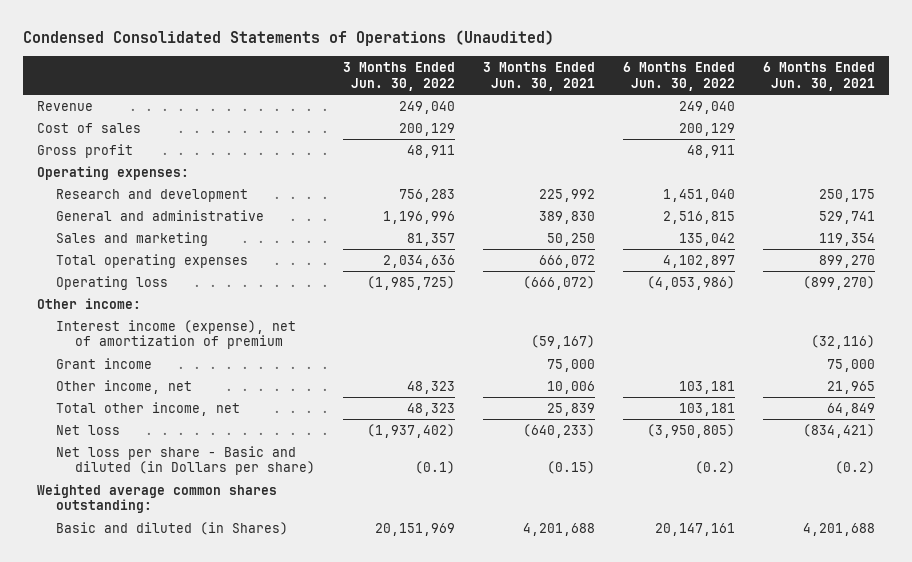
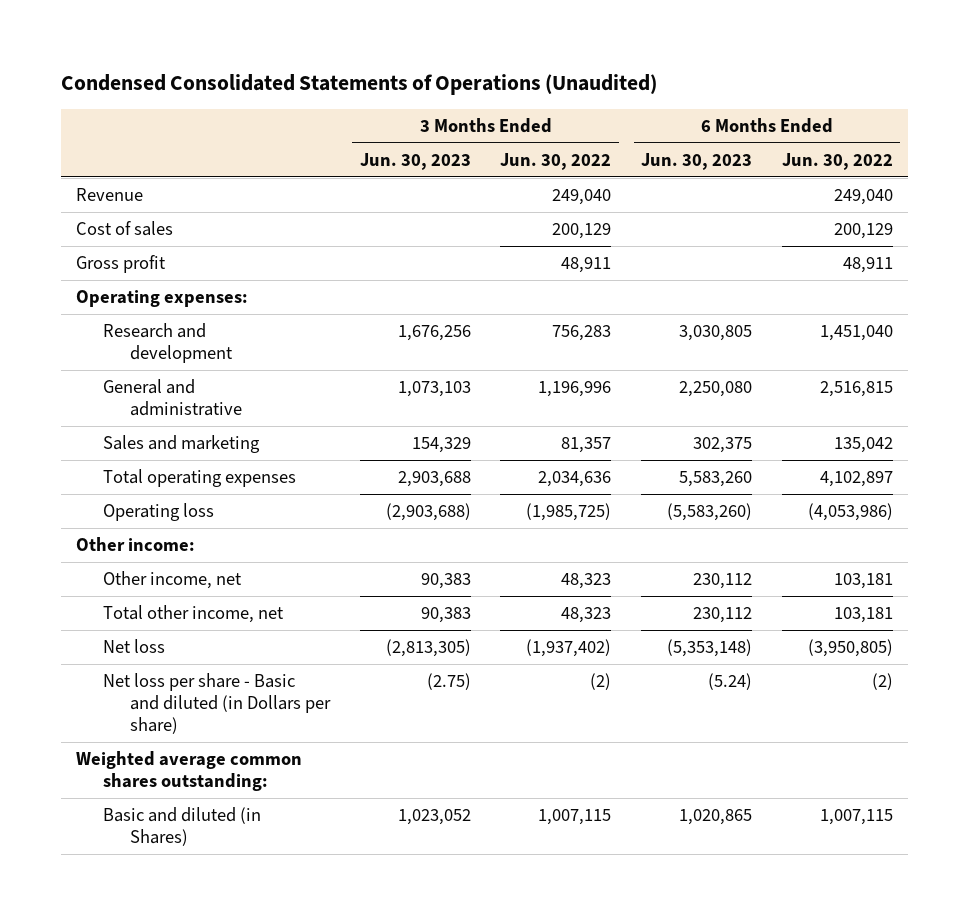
- | 3 Months Ended Jun. 30, 2022 | 3 Months Ended Jun. 30, 2021 | 6 Months Ended Jun. 30, 2022 | 6 Months Ended Jun. 30, 2021
+ | 3 Months Ended Jun. 30, 2023 | 3 Months Ended Jun. 30, 2022 | 6 Months Ended Jun. 30, 2023 | 6 Months Ended Jun. 30, 2022
- Interest income (expense), net of amortization of premium | | (59,167) | | (32,116)
- Grant income | | 75,000 | | 75,000
- Net loss per share - Basic and diluted (in Dollars per share) | (0.1) | (0.15) | (0.2) | (0.2)
+ Net loss per share - Basic and diluted (in Dollars per share) | (2.75) | (2) | (5.24) | (2)
- Basic and diluted (in Shares) | 20,151,969 | 4,201,688 | 20,147,161 | 4,201,688
+ Basic and diluted (in Shares) | 1,023,052 | 1,007,115 | 1,020,865 | 1,007,115

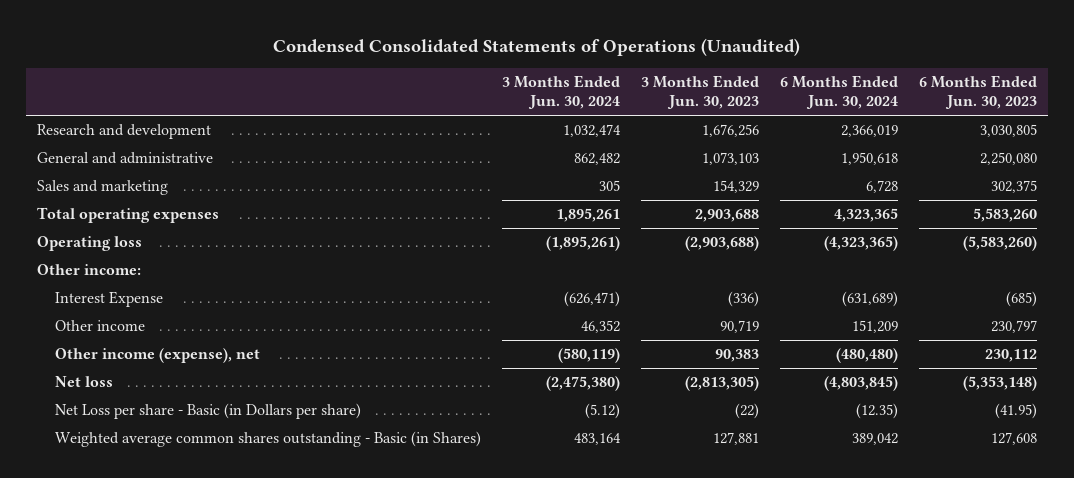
- | 3 Months Ended Jun. 30, 2023 | 3 Months Ended Jun. 30, 2022 | 6 Months Ended Jun. 30, 2023 | 6 Months Ended Jun. 30, 2022
+ | 3 Months Ended Jun. 30, 2024 | 3 Months Ended Jun. 30, 2023 | 6 Months Ended Jun. 30, 2024 | 6 Months Ended Jun. 30, 2023
- Revenue | | 249,040 | | 249,040
- Cost of sales | | 200,129 | | 200,129
- Gross profit | | 48,911 | | 48,911
- Operating expenses:
- Other income, net | 90,383 | 48,323 | 230,112 | 103,181
- Total other income, net | 90,383 | 48,323 | 230,112 | 103,181
+ Interest Expense | (626,471) | (336) | (631,689) | (685)
+ Other income | 46,352 | 90,719 | 151,209 | 230,797
+ Other income (expense), net | (580,119) | 90,383 | (480,480) | 230,112
- Net loss per share - Basic and diluted (in Dollars per share) | (2.75) | (2) | (5.24) | (2)
- Weighted average common shares outstanding:
- Basic and diluted (in Shares) | 1,023,052 | 1,007,115 | 1,020,865 | 1,007,115
+ Net Loss per share - Basic (in Dollars per share) | (5.12) | (22) | (12.35) | (41.95)
+ Weighted average common shares outstanding - Basic (in Shares) | 483,164 | 127,881 | 389,042 | 127,608

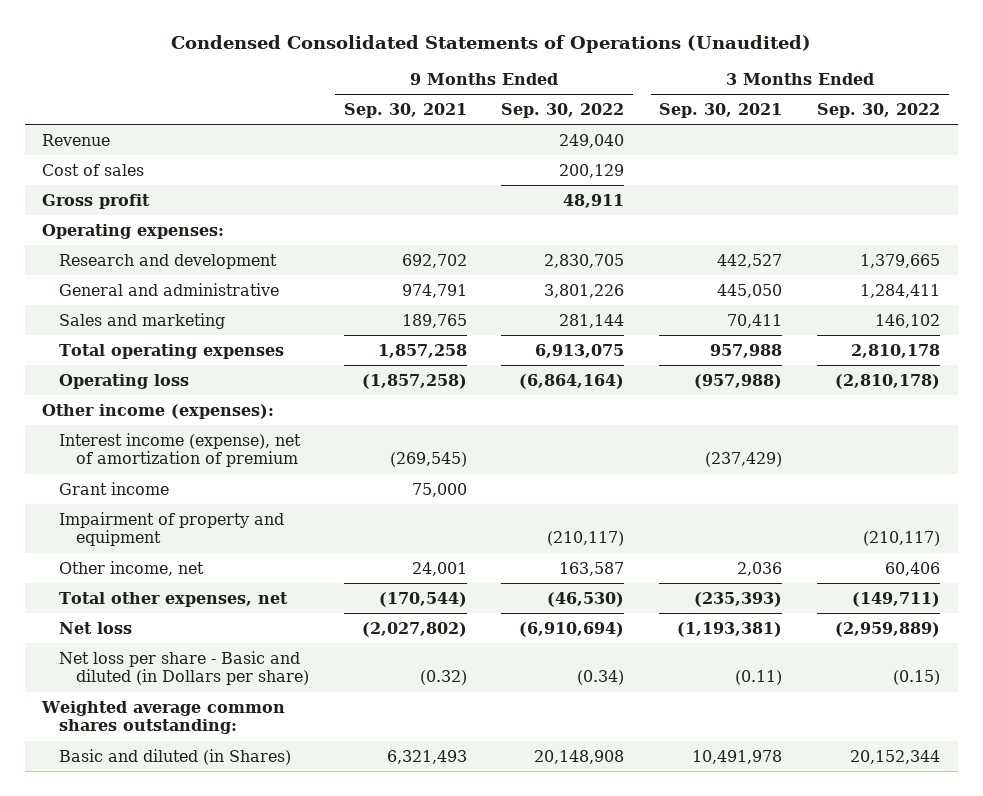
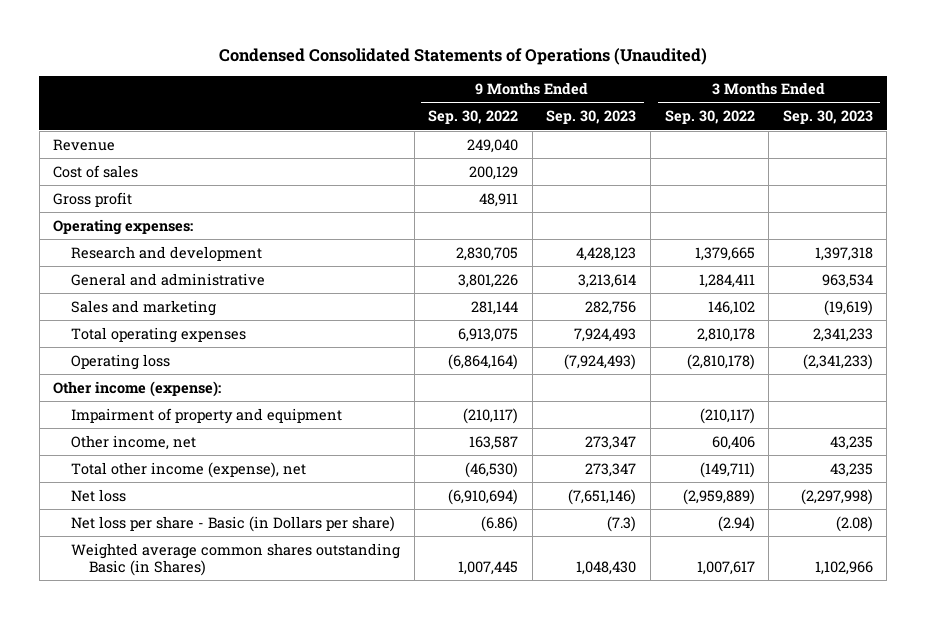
- | 9 Months Ended Sep. 30, 2021 | 9 Months Ended Sep. 30, 2022 | 3 Months Ended Sep. 30, 2021 | 3 Months Ended Sep. 30, 2022
+ | 9 Months Ended Sep. 30, 2022 | 9 Months Ended Sep. 30, 2023 | 3 Months Ended Sep. 30, 2022 | 3 Months Ended Sep. 30, 2023
- Other income (expenses):
- Interest income (expense), net of amortization of premium | (269,545) | | (237,429) |
- Grant income | 75,000 | | |
+ Other income (expense):
- Total other expenses, net | (170,544) | (46,530) | (235,393) | (149,711)
+ Total other income (expense), net | (46,530) | 273,347 | (149,711) | 43,235
- Net loss per share - Basic and diluted (in Dollars per share) | (0.32) | (0.34) | (0.11) | (0.15)
- Weighted average common shares outstanding:
- Basic and diluted (in Shares) | 6,321,493 | 20,148,908 | 10,491,978 | 20,152,344
+ Net loss per share - Basic (in Dollars per share) | (6.86) | (7.3) | (2.94) | (2.08)
+ Weighted average common shares outstanding Basic (in Shares) | 1,007,445 | 1,048,430 | 1,007,617 | 1,102,966

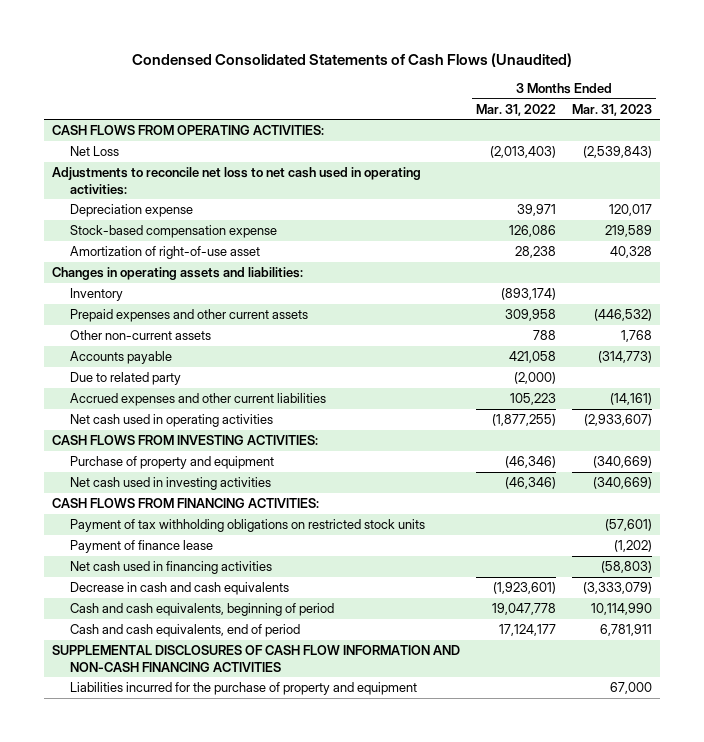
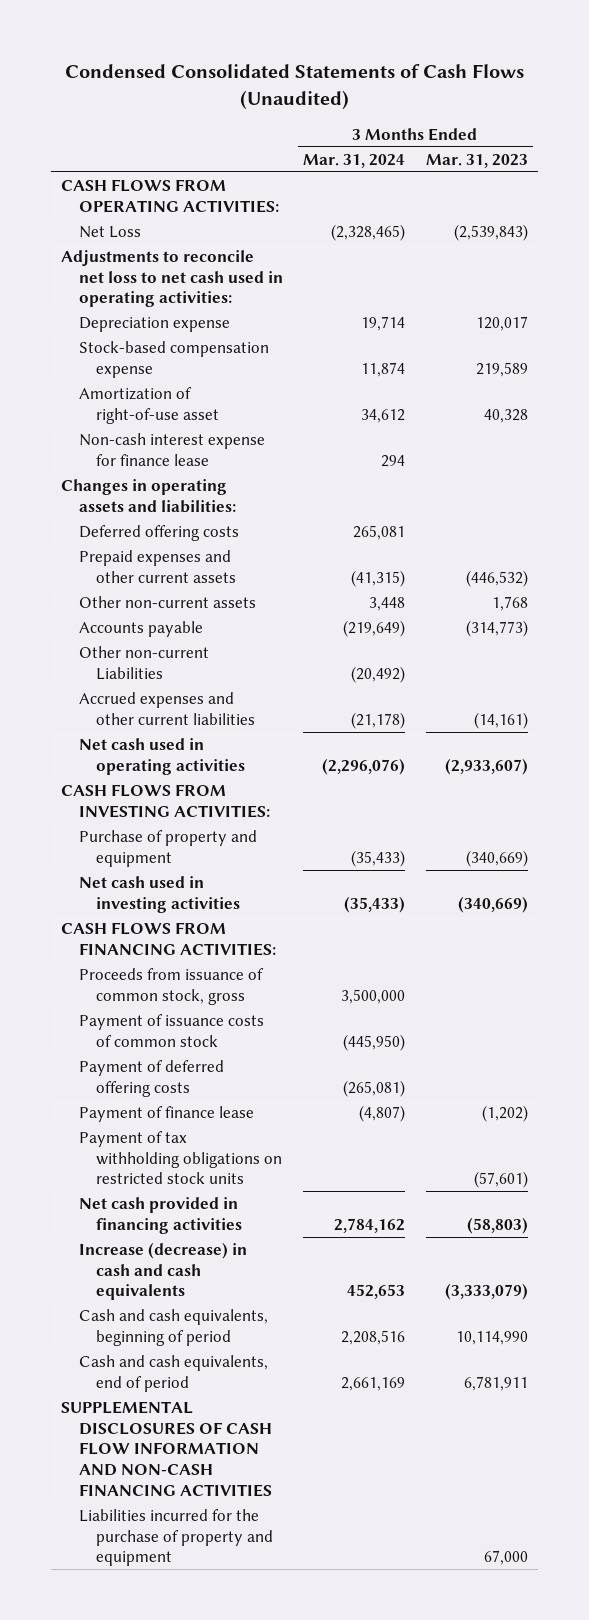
- | 3 Months Ended Mar. 31, 2022 | 3 Months Ended Mar. 31, 2023
+ | 3 Months Ended Mar. 31, 2024 | 3 Months Ended Mar. 31, 2023
+ Non-cash interest expense for finance lease | 294 |
- Inventory | (893,174) |
+ Deferred offering costs | 265,081 |
- Due to related party | (2,000) |
+ Other non-current Liabilities | (20,492) |
+ Proceeds from issuance of common stock, gross | 3,500,000 |
+ Payment of issuance costs of common stock | (445,950) |
+ Payment of deferred offering costs | (265,081) |
- Net cash used in financing activities | | (58,803)
- Decrease in cash and cash equivalents | (1,923,601) | (3,333,079)
moved down: Payment of tax withholding obligations on restricted stock units | | (57,601)
+ Net cash provided in financing activities | 2,784,162 | (58,803)
+ Increase (decrease) in cash and cash equivalents | 452,653 | (3,333,079)

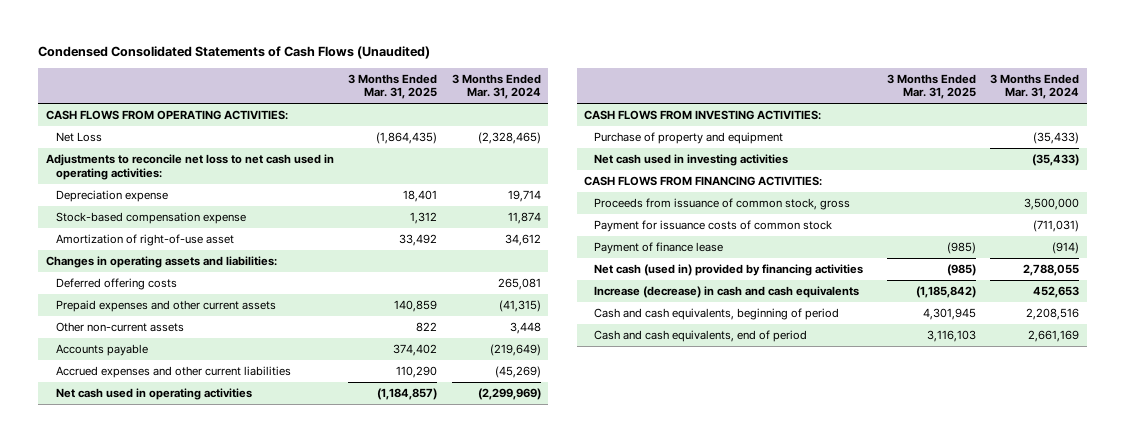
- | 3 Months Ended Mar. 31, 2024 | 3 Months Ended Mar. 31, 2023
+ | 3 Months Ended Mar. 31, 2025 | 3 Months Ended Mar. 31, 2024
- Non-cash interest expense for finance lease | 294 |
- Other non-current Liabilities | (20,492) |
- Accrued expenses and other current liabilities | (21,178) | (14,161)
- Net cash used in operating activities | (2,296,076) | (2,933,607)
+ Accrued expenses and other current liabilities | 110,290 | (45,269)
+ Net cash used in operating activities | (1,184,857) | (2,299,969)
- Payment of issuance costs of common stock | (445,950) |
- Payment of deferred offering costs | (265,081) |
- Payment of finance lease | (4,807) | (1,202)
- Payment of tax withholding obligations on restricted stock units | | (57,601)
- Net cash provided in financing activities | 2,784,162 | (58,803)
+ Payment for issuance costs of common stock | | (711,031)
+ Payment of finance lease | (985) | (914)
+ Net cash (used in) provided by financing activities | (985) | 2,788,055
- SUPPLEMENTAL DISCLOSURES OF CASH FLOW INFORMATION AND NON-CASH FINANCING ACTIVITIES
- Liabilities incurred for the purchase of property and equipment | | 67,000

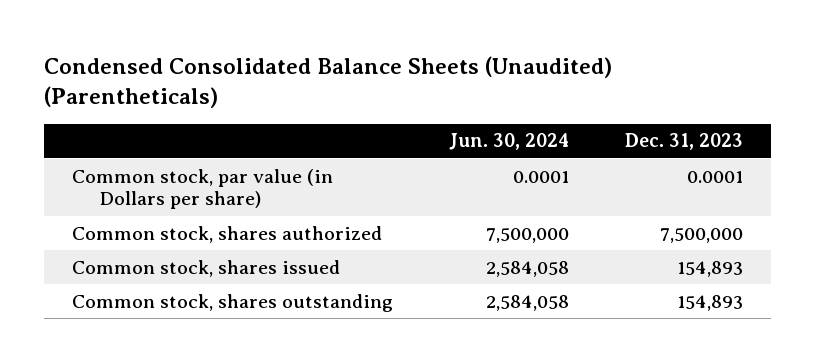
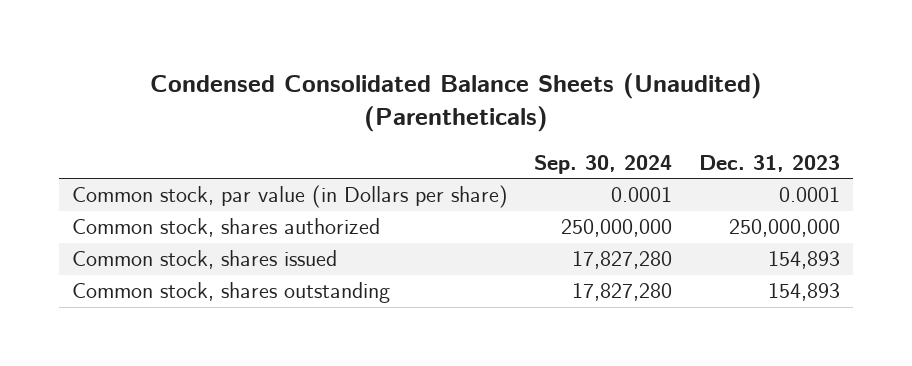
- | Jun. 30, 2024 | Dec. 31, 2023
+ | Sep. 30, 2024 | Dec. 31, 2023
- Common stock, shares authorized | 7,500,000 | 7,500,000
+ Common stock, shares authorized | 250,000,000 | 250,000,000

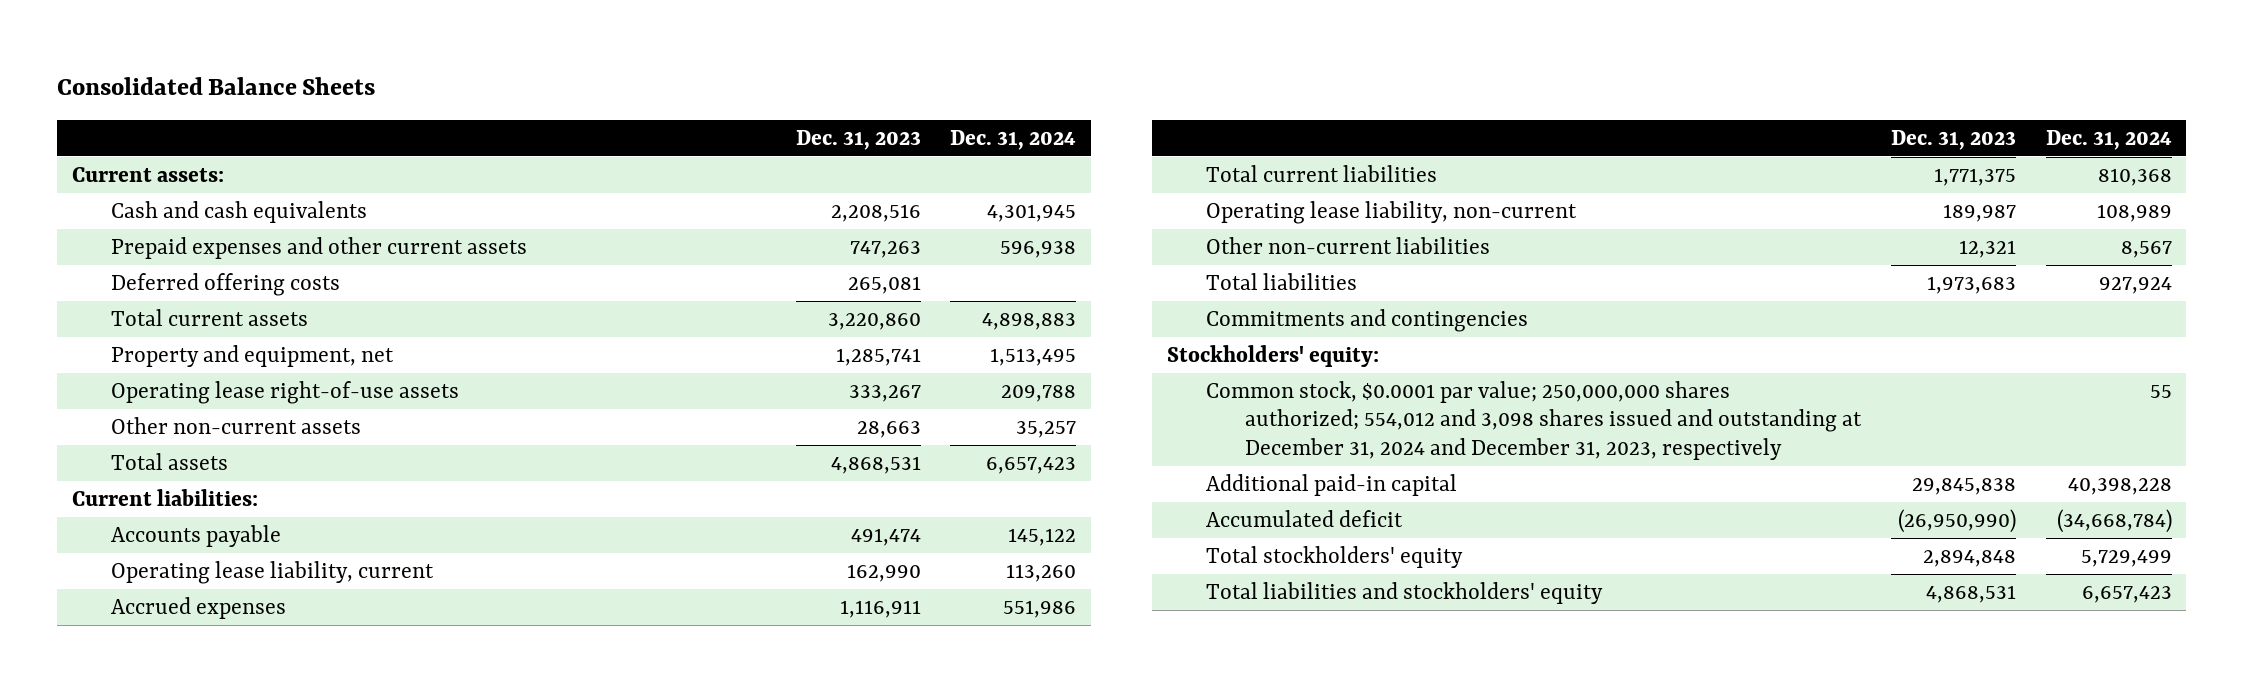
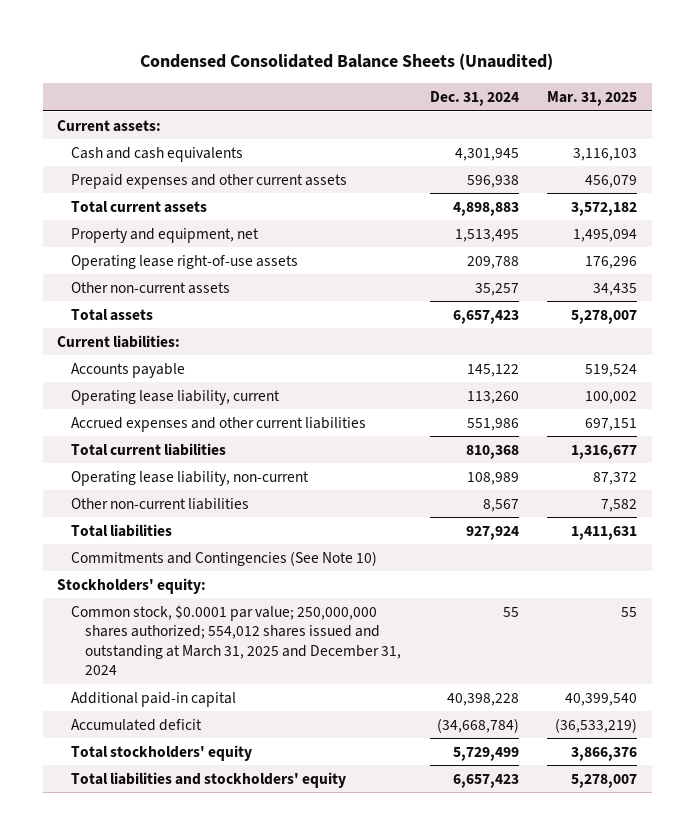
- Consolidated Balance Sheets
+ Condensed Consolidated Balance Sheets (Unaudited)
- | Dec. 31, 2023 | Dec. 31, 2024
+ | Dec. 31, 2024 | Mar. 31, 2025
- Deferred offering costs | 265,081 |
- Accrued expenses | 1,116,911 | 551,986
+ Accrued expenses and other current liabilities | 551,986 | 697,151
- Commitments and contingencies
+ Commitments and Contingencies (See Note 10)
- Common stock, $0.0001 par value; 250,000,000 shares authorized; 554,012 and 3,098 shares issued and outstanding at December 31, 2024 and December 31, 2023, respectively | | 55
+ Common stock, $0.0001 par value; 250,000,000 shares authorized; 554,012 shares issued and outstanding at March 31, 2025 and December 31, 2024 | 55 | 55

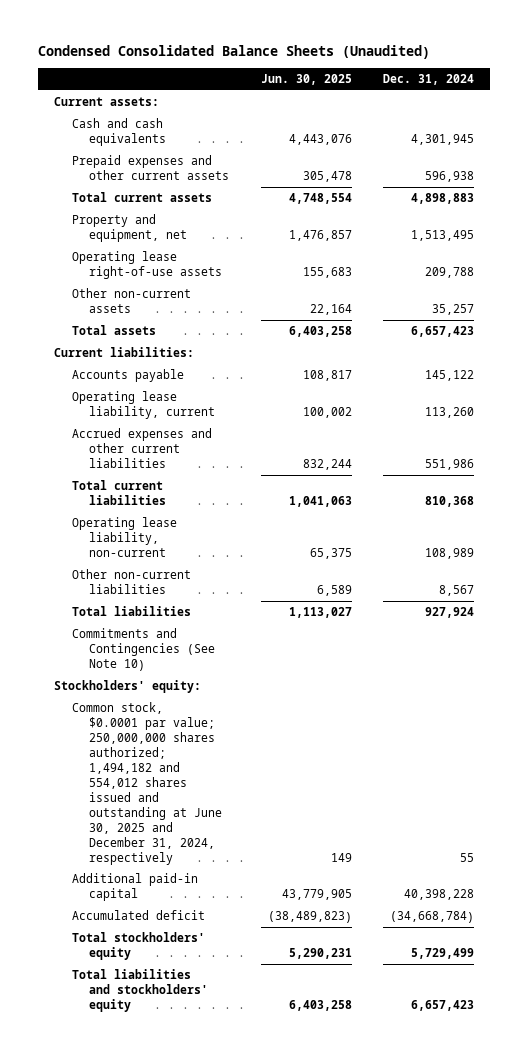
- | Dec. 31, 2024 | Mar. 31, 2025
+ | Jun. 30, 2025 | Dec. 31, 2024
- Common stock, $0.0001 par value; 250,000,000 shares authorized; 554,012 shares issued and outstanding at March 31, 2025 and December 31, 2024 | 55 | 55
+ Common stock, $0.0001 par value; 250,000,000 shares authorized; 1,494,182 and 554,012 shares issued and outstanding at June 30, 2025 and December 31, 2024, respectively | 149 | 55

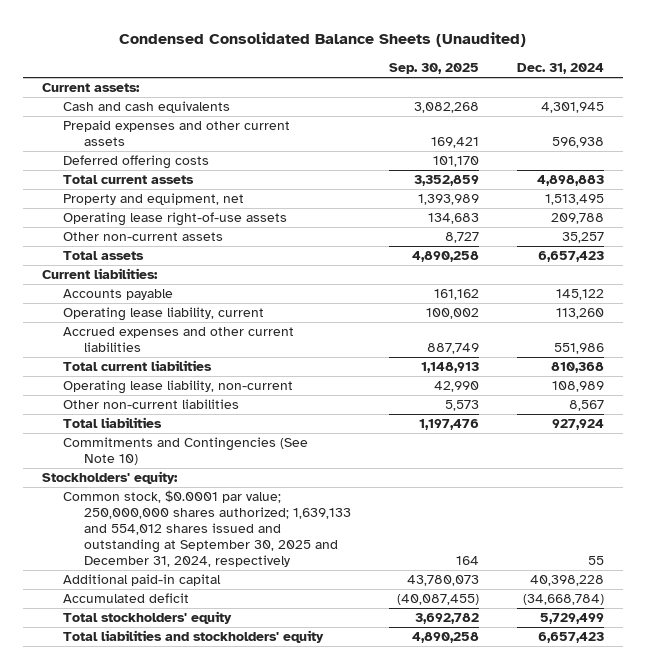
- | Jun. 30, 2025 | Dec. 31, 2024
+ | Sep. 30, 2025 | Dec. 31, 2024
+ Deferred offering costs | 101,170 |
- Common stock, $0.0001 par value; 250,000,000 shares authorized; 1,494,182 and 554,012 shares issued and outstanding at June 30, 2025 and December 31, 2024, respectively | 149 | 55
+ Common stock, $0.0001 par value; 250,000,000 shares authorized; 1,639,133 and 554,012 shares issued and outstanding at September 30, 2025 and December 31, 2024, respectively | 164 | 55

